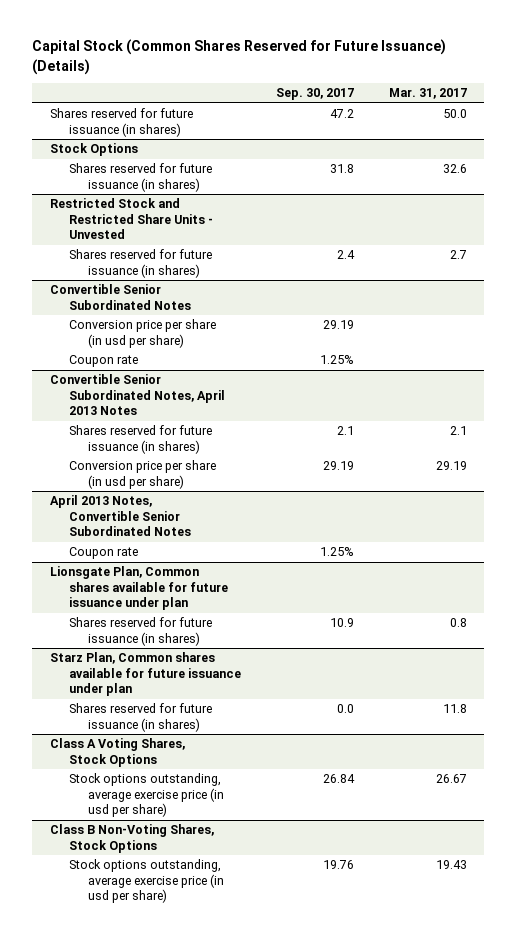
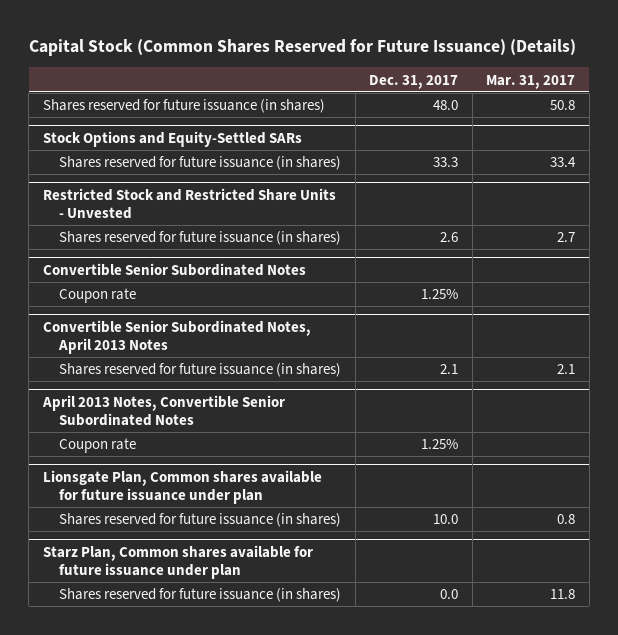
- | Sep. 30, 2017 | Mar. 31, 2017
+ | Dec. 31, 2017 | Mar. 31, 2017
- Shares reserved for future issuance (in shares) | 47.2 | 50.0
- Stock Options
- Shares reserved for future issuance (in shares) | 31.8 | 32.6
+ Shares reserved for future issuance (in shares) | 48.0 | 50.8
+ Stock Options and Equity-Settled SARs
+ Shares reserved for future issuance (in shares) | 33.3 | 33.4
@ Convertible Senior Subordinated Notes
- Conversion price per share (in usd per share) | 29.19 |
@ Convertible Senior Subordinated Notes, April 2013 Notes
- Conversion price per share (in usd per share) | 29.19 | 29.19
- Class A Voting Shares, Stock Options
- Stock options outstanding, average exercise price (in usd per share) | 26.84 | 26.67
- Class B Non-Voting Shares, Stock Options
- Stock options outstanding, average exercise price (in usd per share) | 19.76 | 19.43

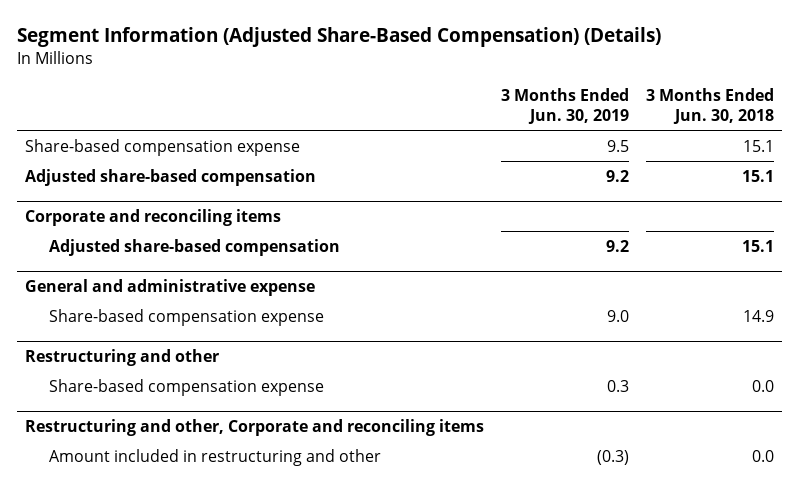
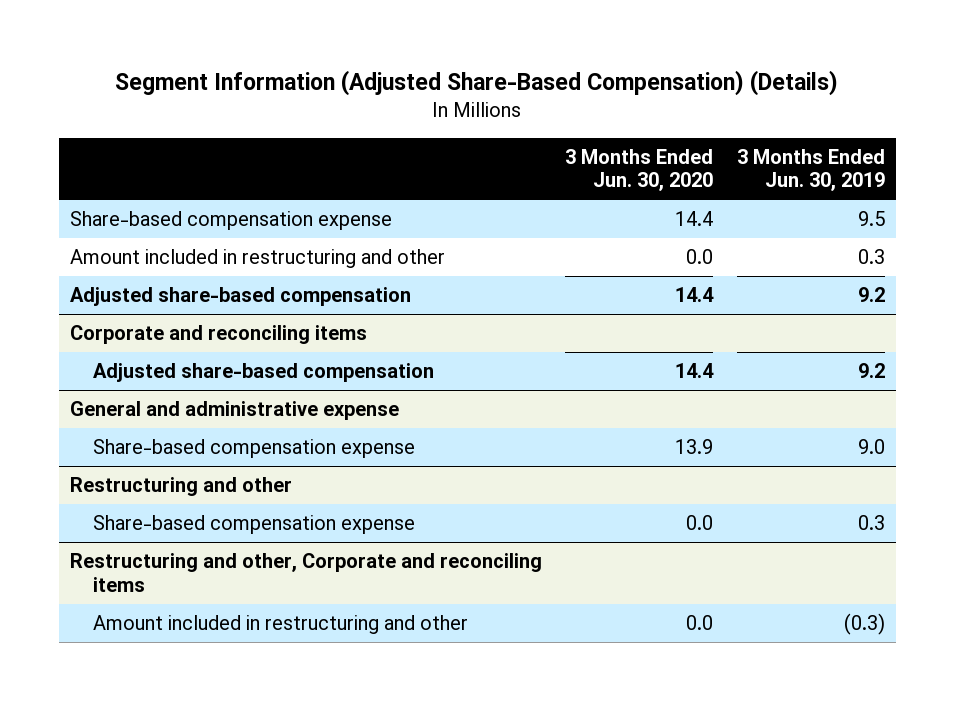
- | 3 Months Ended Jun. 30, 2019 | 3 Months Ended Jun. 30, 2018
+ | 3 Months Ended Jun. 30, 2020 | 3 Months Ended Jun. 30, 2019
+ Amount included in restructuring and other | 0.0 | 0.3

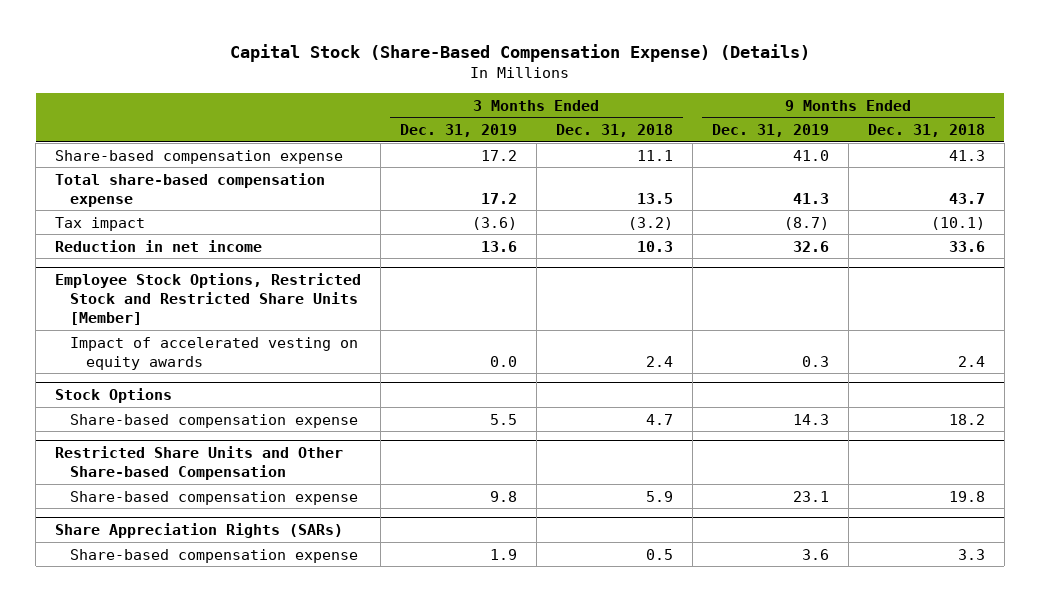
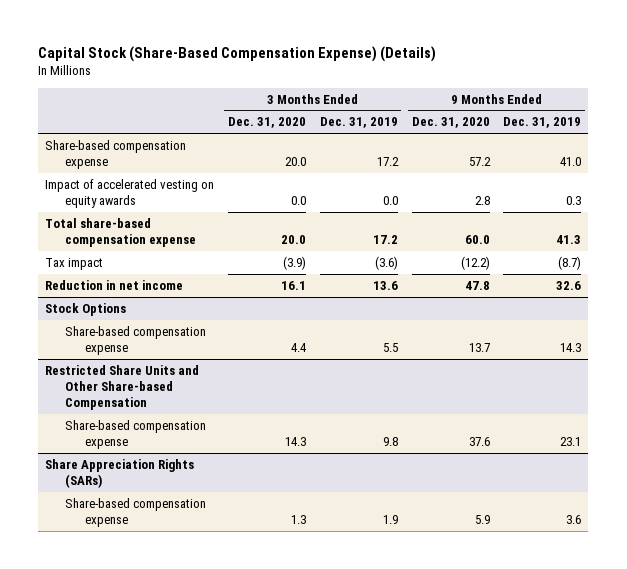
- | 3 Months Ended Dec. 31, 2019 | 3 Months Ended Dec. 31, 2018 | 9 Months Ended Dec. 31, 2019 | 9 Months Ended Dec. 31, 2018
+ | 3 Months Ended Dec. 31, 2020 | 3 Months Ended Dec. 31, 2019 | 9 Months Ended Dec. 31, 2020 | 9 Months Ended Dec. 31, 2019
+ Impact of accelerated vesting on equity awards | 0.0 | 0.0 | 2.8 | 0.3
- Employee Stock Options, Restricted Stock and Restricted Share Units [Member]
- Impact of accelerated vesting on equity awards | 0.0 | 2.4 | 0.3 | 2.4

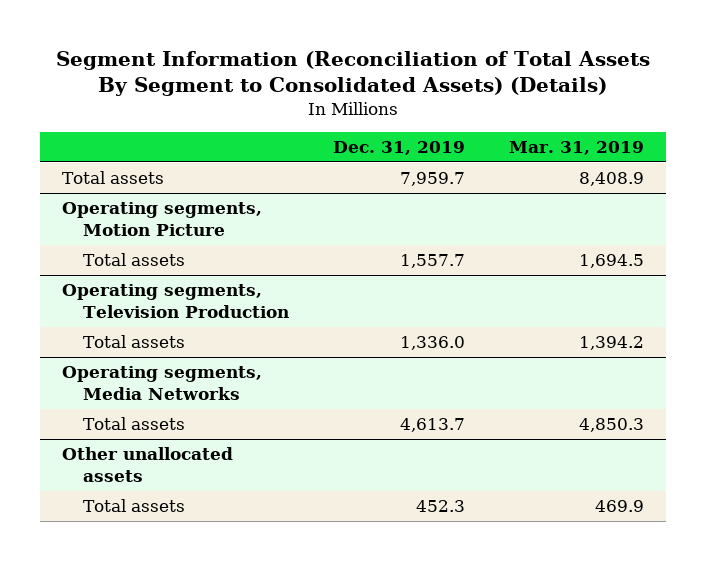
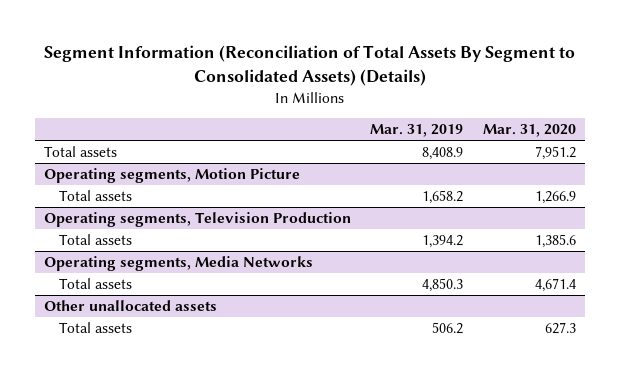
- | Dec. 31, 2019 | Mar. 31, 2019
+ | Mar. 31, 2019 | Mar. 31, 2020
@ Operating segments, Motion Picture
- Total assets | 1,557.7 | 1,694.5
+ Total assets | 1,658.2 | 1,266.9
@ Other unallocated assets
- Total assets | 452.3 | 469.9
+ Total assets | 506.2 | 627.3

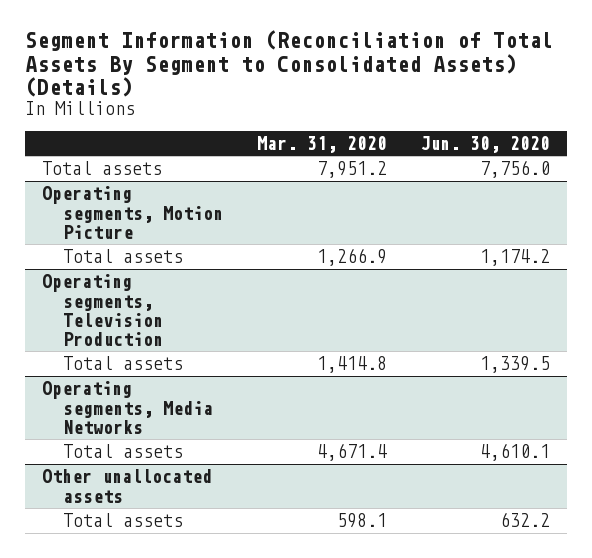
- | Mar. 31, 2019 | Mar. 31, 2020
+ | Mar. 31, 2020 | Jun. 30, 2020
@ Operating segments, Television Production
- Total assets | 1,394.2 | 1,385.6
+ Total assets | 1,414.8 | 1,339.5
@ Other unallocated assets
- Total assets | 506.2 | 627.3
+ Total assets | 598.1 | 632.2

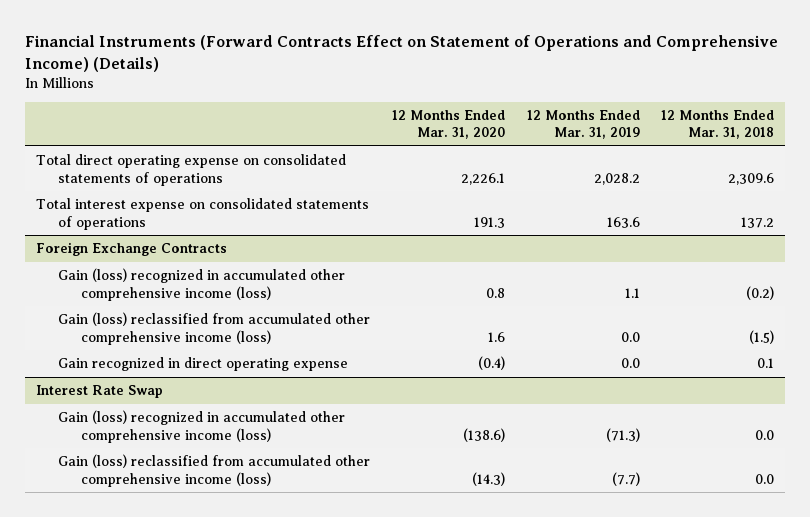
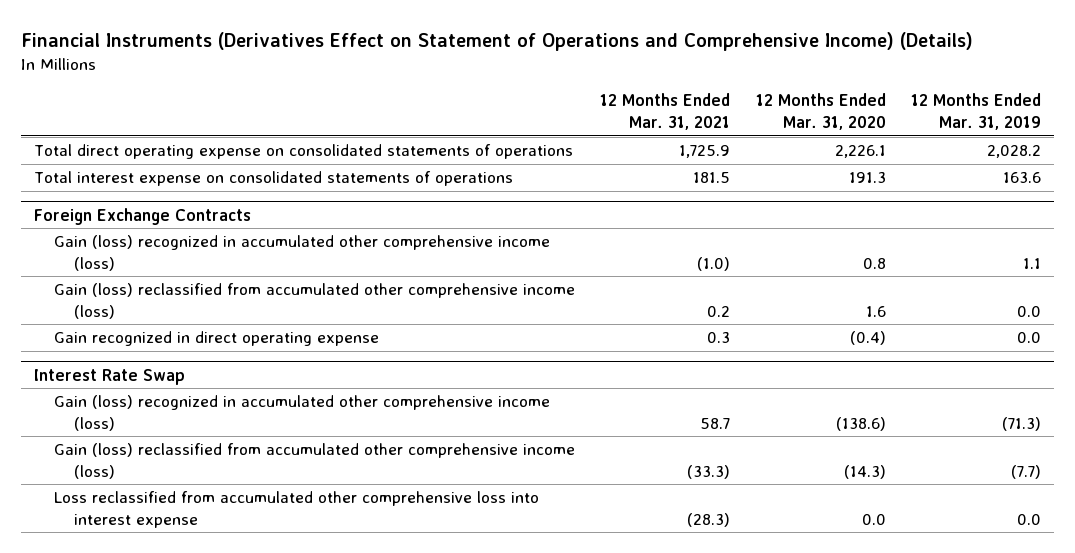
- Financial Instruments (Forward Contracts Effect on Statement of Operations and Comprehensive Income) (Details)
+ Financial Instruments (Derivatives Effect on Statement of Operations and Comprehensive Income) (Details)
- | 12 Months Ended Mar. 31, 2020 | 12 Months Ended Mar. 31, 2019 | 12 Months Ended Mar. 31, 2018
+ | 12 Months Ended Mar. 31, 2021 | 12 Months Ended Mar. 31, 2020 | 12 Months Ended Mar. 31, 2019
@ Interest Rate Swap
+ Loss reclassified from accumulated other comprehensive loss into interest expense | (28.3) | 0.0 | 0.0

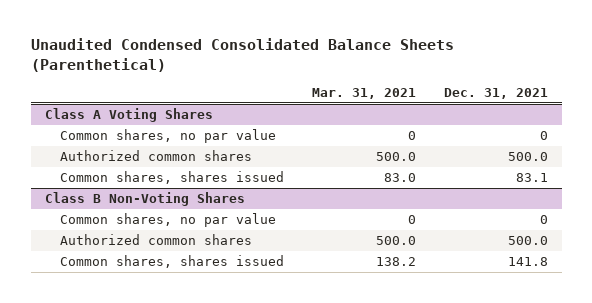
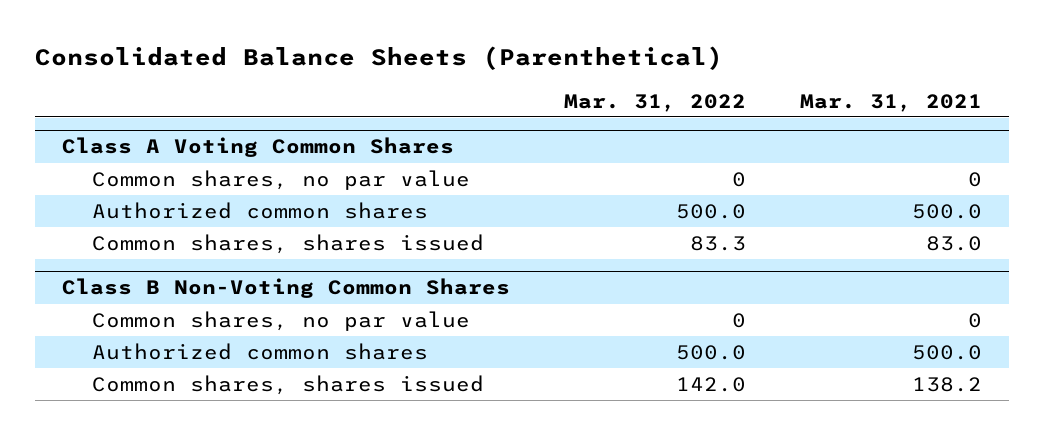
- Unaudited Condensed Consolidated Balance Sheets (Parenthetical)
+ Consolidated Balance Sheets (Parenthetical)
- | Mar. 31, 2021 | Dec. 31, 2021
+ | Mar. 31, 2022 | Mar. 31, 2021
- Class A Voting Shares
+ Class A Voting Common Shares
- Class B Non-Voting Shares
+ Class B Non-Voting Common Shares

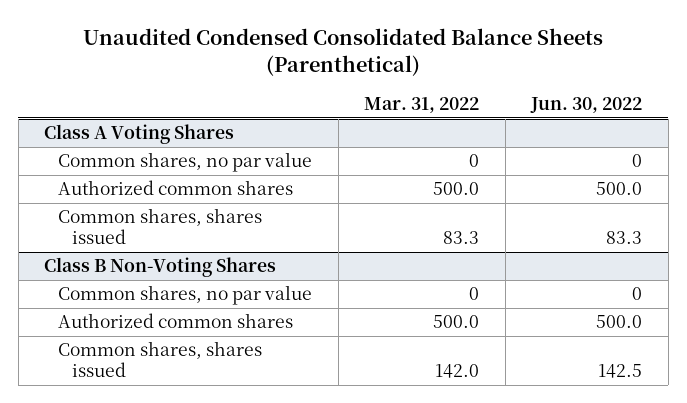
- Consolidated Balance Sheets (Parenthetical)
+ Unaudited Condensed Consolidated Balance Sheets (Parenthetical)
- | Mar. 31, 2022 | Mar. 31, 2021
+ | Mar. 31, 2022 | Jun. 30, 2022
- Class A Voting Common Shares
+ Class A Voting Shares
- Class B Non-Voting Common Shares
+ Class B Non-Voting Shares

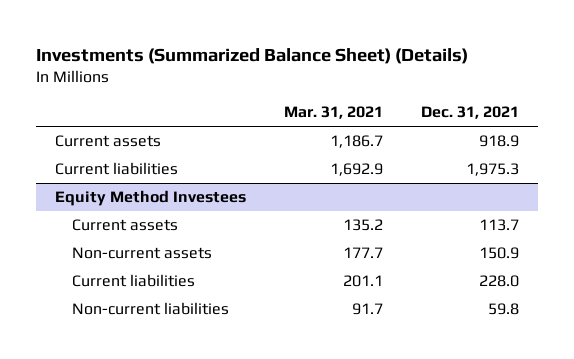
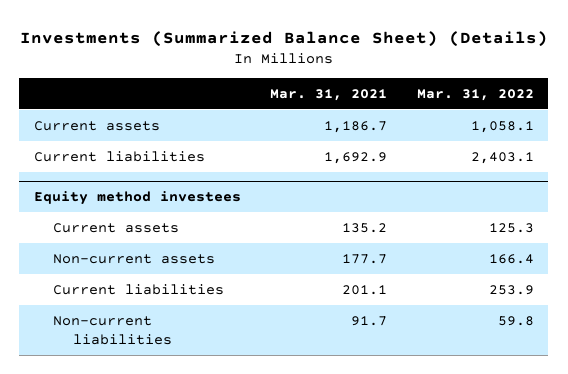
- | Mar. 31, 2021 | Dec. 31, 2021
+ | Mar. 31, 2021 | Mar. 31, 2022
- Equity Method Investees
+ Equity method investees

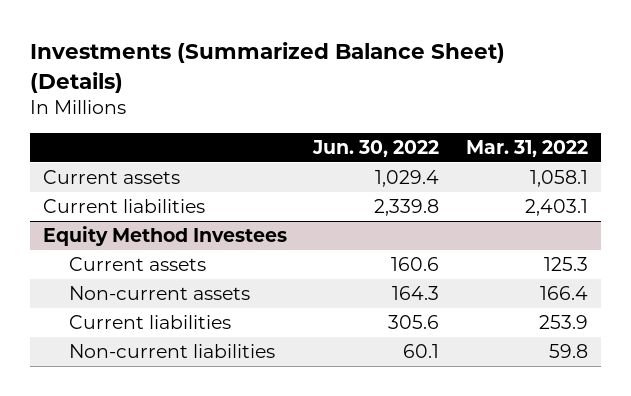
- | Mar. 31, 2021 | Mar. 31, 2022
+ | Jun. 30, 2022 | Mar. 31, 2022
- Equity method investees
+ Equity Method Investees

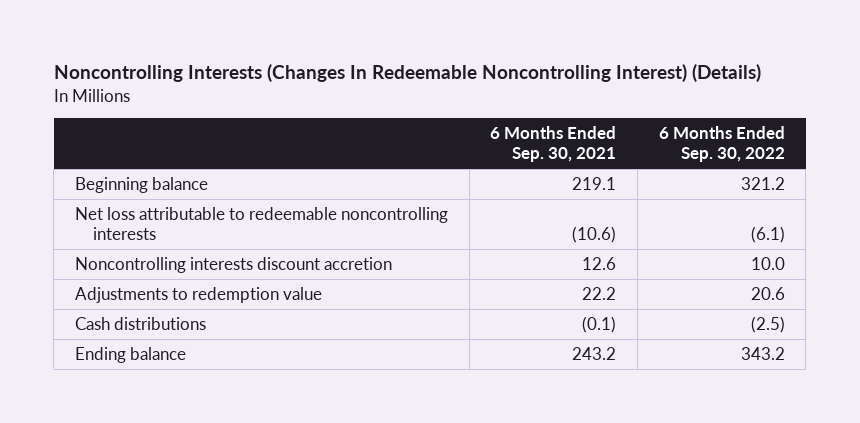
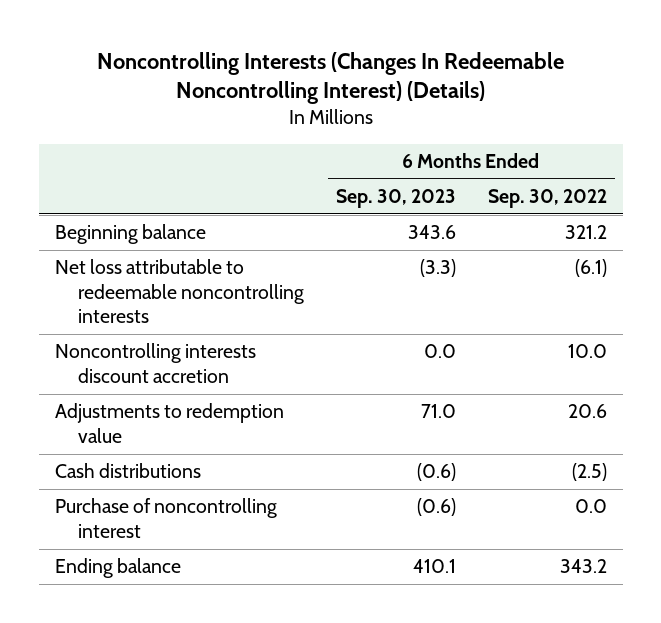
- | 6 Months Ended Sep. 30, 2021 | 6 Months Ended Sep. 30, 2022
+ | 6 Months Ended Sep. 30, 2023 | 6 Months Ended Sep. 30, 2022
+ Purchase of noncontrolling interest | (0.6) | 0.0

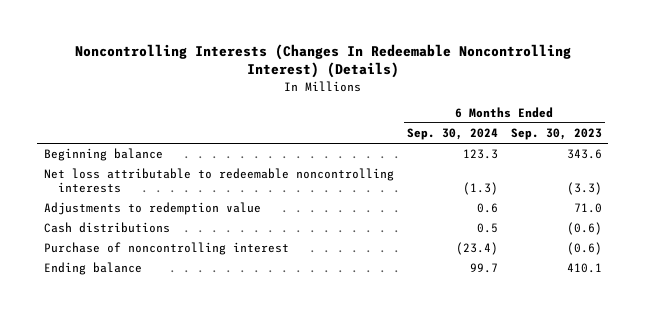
- | 6 Months Ended Sep. 30, 2023 | 6 Months Ended Sep. 30, 2022
+ | 6 Months Ended Sep. 30, 2024 | 6 Months Ended Sep. 30, 2023
- Noncontrolling interests discount accretion | 0.0 | 10.0

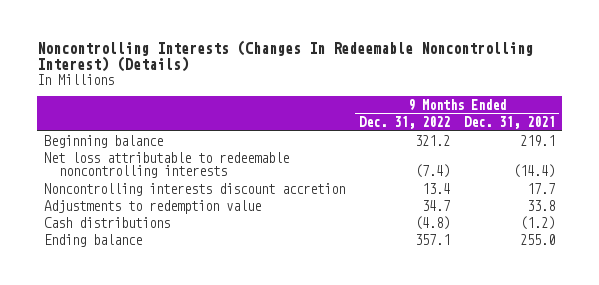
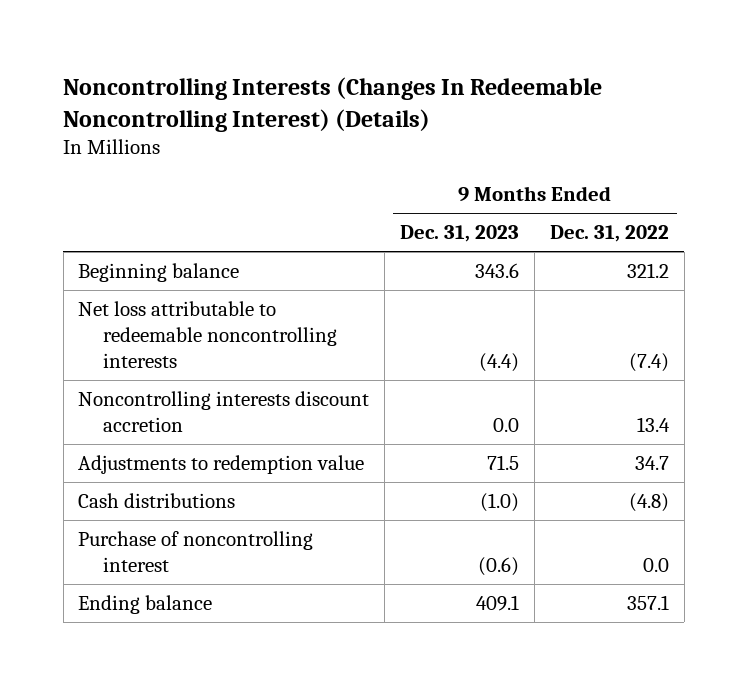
- | 9 Months Ended Dec. 31, 2022 | 9 Months Ended Dec. 31, 2021
+ | 9 Months Ended Dec. 31, 2023 | 9 Months Ended Dec. 31, 2022
+ Purchase of noncontrolling interest | (0.6) | 0.0

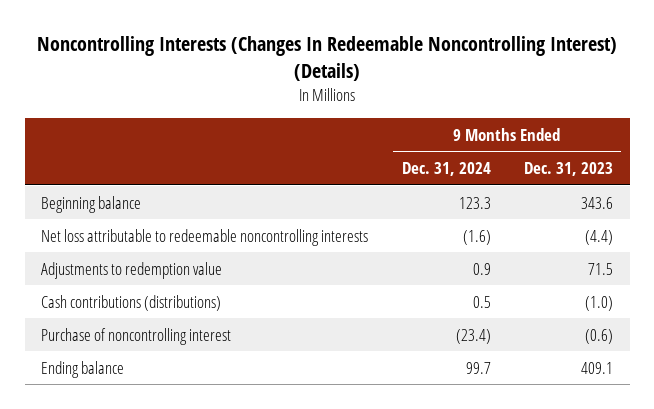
- | 9 Months Ended Dec. 31, 2023 | 9 Months Ended Dec. 31, 2022
+ | 9 Months Ended Dec. 31, 2024 | 9 Months Ended Dec. 31, 2023
- Noncontrolling interests discount accretion | 0.0 | 13.4
- Cash distributions | (1.0) | (4.8)
+ Cash contributions (distributions) | 0.5 | (1.0)

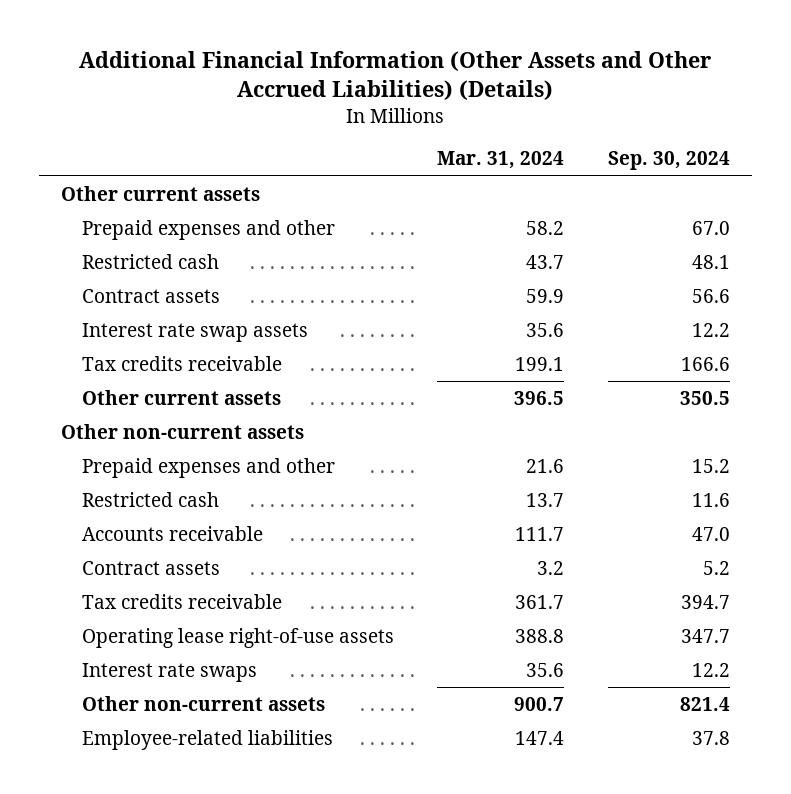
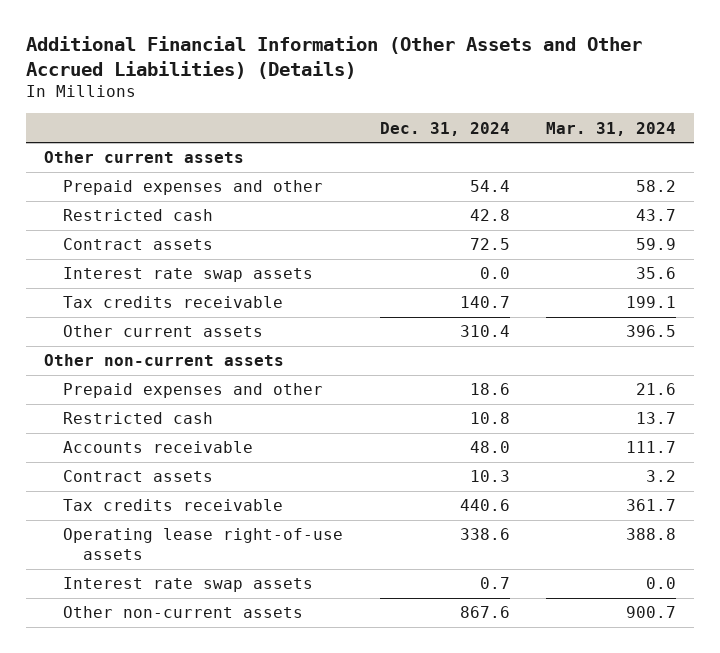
- | Mar. 31, 2024 | Sep. 30, 2024
+ | Dec. 31, 2024 | Mar. 31, 2024
- Interest rate swaps | 35.6 | 12.2
+ Interest rate swap assets | 0.7 | 0.0
- Employee-related liabilities | 147.4 | 37.8

